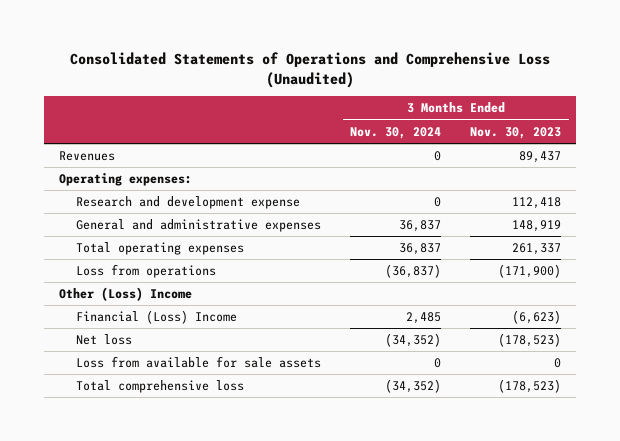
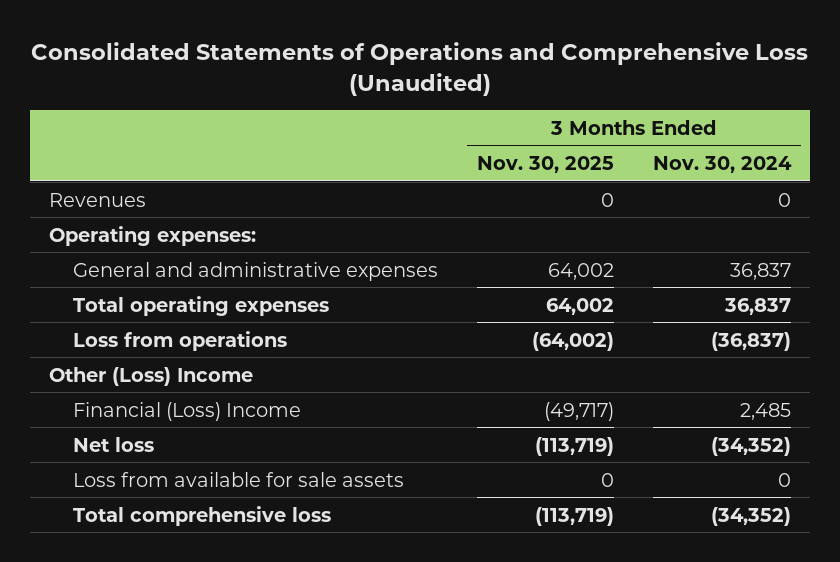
- | 3 Months Ended Nov. 30, 2024 | 3 Months Ended Nov. 30, 2023
+ | 3 Months Ended Nov. 30, 2025 | 3 Months Ended Nov. 30, 2024
- Research and development expense | 0 | 112,418

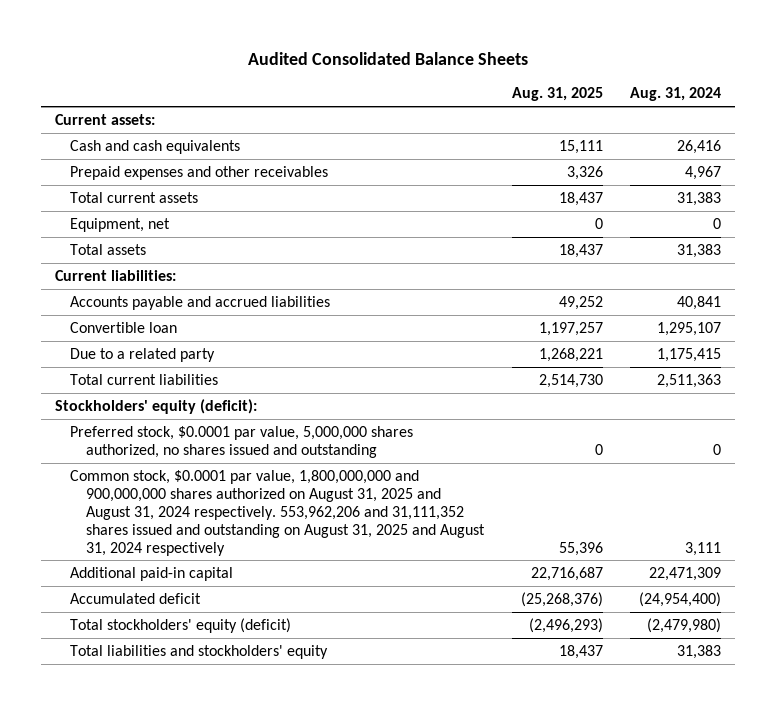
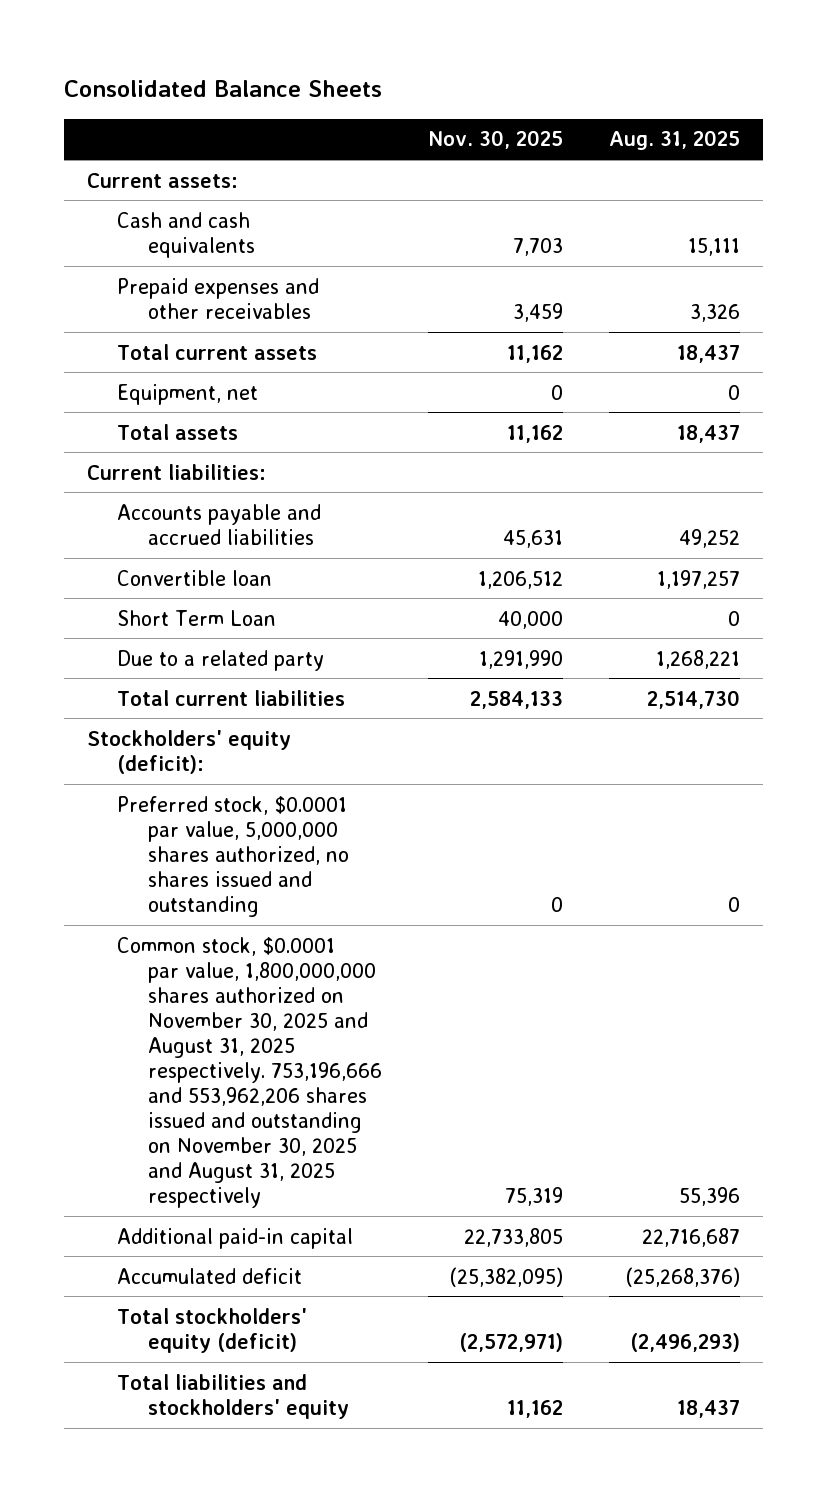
- Audited Consolidated Balance Sheets
+ Consolidated Balance Sheets
- | Aug. 31, 2025 | Aug. 31, 2024
+ | Nov. 30, 2025 | Aug. 31, 2025
+ Short Term Loan | 40,000 | 0
- Common stock, $0.0001 par value, 1,800,000,000 and 900,000,000 shares authorized on August 31, 2025 and August 31, 2024 respectively. 553,962,206 and 31,111,352 shares issued and outstanding on August 31, 2025 and August 31, 2024 respectively | 55,396 | 3,111
+ Common stock, $0.0001 par value, 1,800,000,000 shares authorized on November 30, 2025 and August 31, 2025 respectively. 753,196,666 and 553,962,206 shares issued and outstanding on November 30, 2025 and August 31, 2025 respectively | 75,319 | 55,396

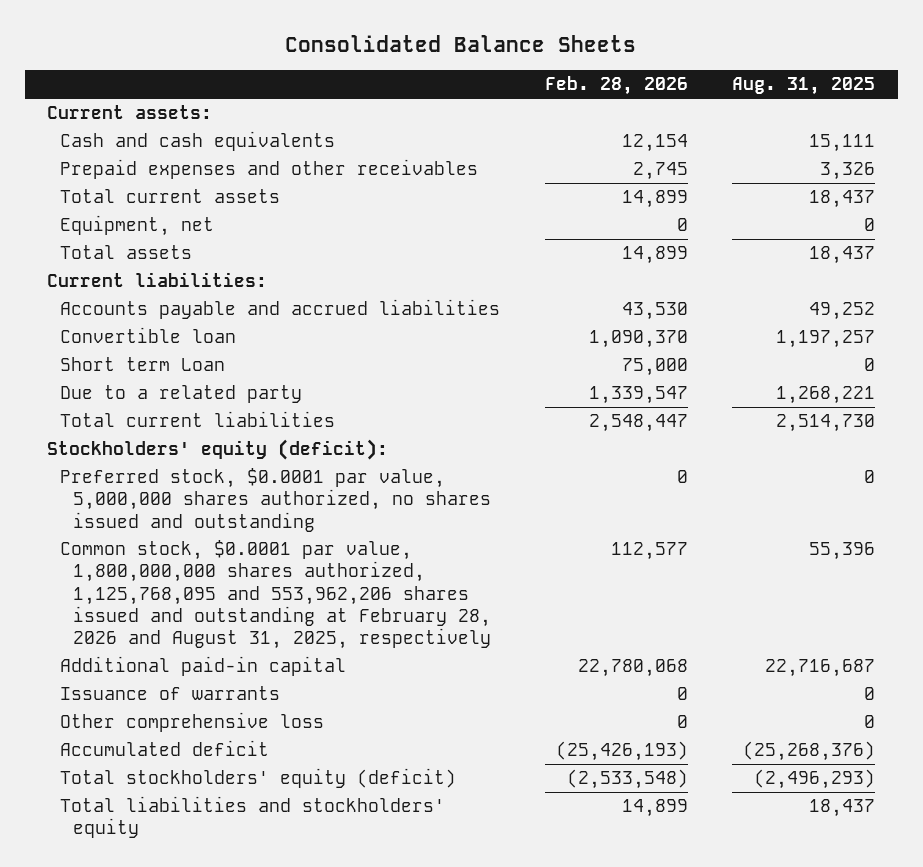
- | Nov. 30, 2025 | Aug. 31, 2025
+ | Feb. 28, 2026 | Aug. 31, 2025
- Short Term Loan | 40,000 | 0
+ Short term Loan | 75,000 | 0
- Common stock, $0.0001 par value, 1,800,000,000 shares authorized on November 30, 2025 and August 31, 2025 respectively. 753,196,666 and 553,962,206 shares issued and outstanding on November 30, 2025 and August 31, 2025 respectively | 75,319 | 55,396
+ Common stock, $0.0001 par value, 1,800,000,000 shares authorized, 1,125,768,095 and 553,962,206 shares issued and outstanding at February 28, 2026 and August 31, 2025, respectively | 112,577 | 55,396
+ Issuance of warrants | 0 | 0
+ Other comprehensive loss | 0 | 0

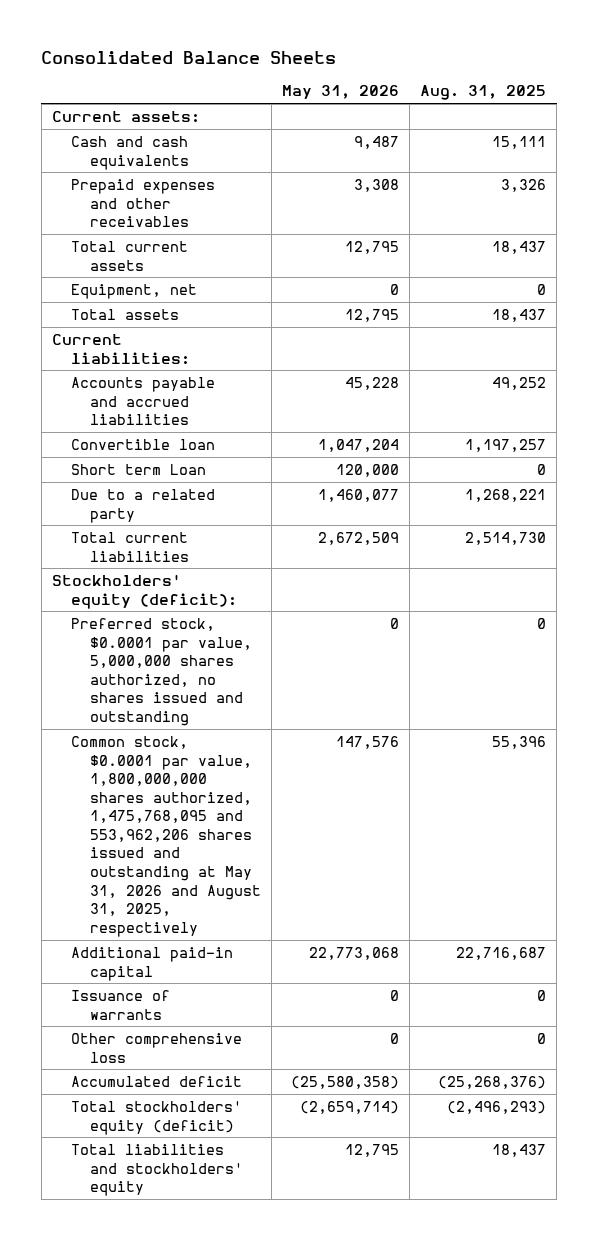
- | Feb. 28, 2026 | Aug. 31, 2025
+ | May 31, 2026 | Aug. 31, 2025
- Common stock, $0.0001 par value, 1,800,000,000 shares authorized, 1,125,768,095 and 553,962,206 shares issued and outstanding at February 28, 2026 and August 31, 2025, respectively | 112,577 | 55,396
+ Common stock, $0.0001 par value, 1,800,000,000 shares authorized, 1,475,768,095 and 553,962,206 shares issued and outstanding at May 31, 2026 and August 31, 2025, respectively | 147,576 | 55,396

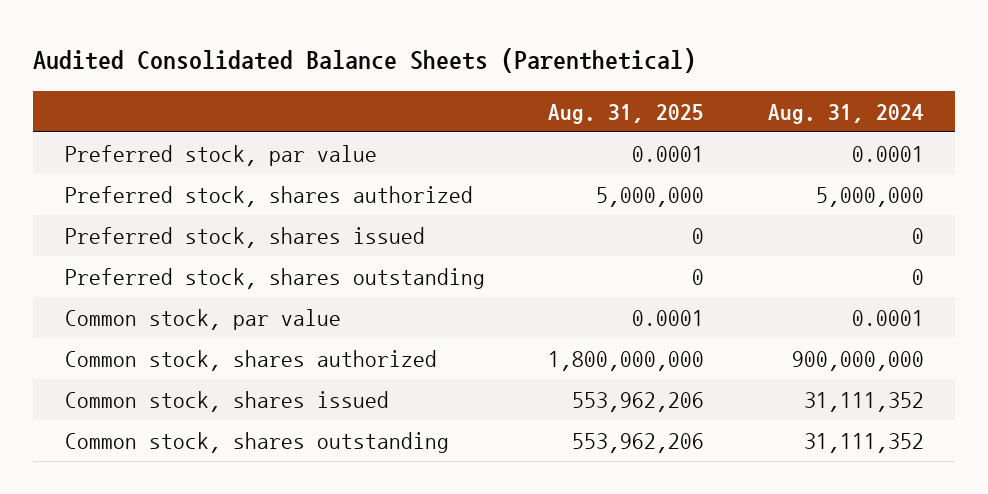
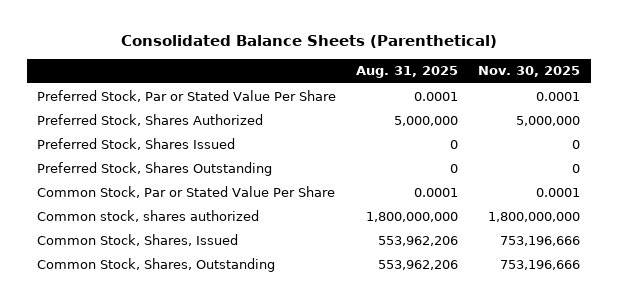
- Audited Consolidated Balance Sheets (Parenthetical)
+ Consolidated Balance Sheets (Parenthetical)
- | Aug. 31, 2025 | Aug. 31, 2024
+ | Aug. 31, 2025 | Nov. 30, 2025
- Preferred stock, par value | 0.0001 | 0.0001
- Preferred stock, shares authorized | 5,000,000 | 5,000,000
- Preferred stock, shares issued | 0 | 0
- Preferred stock, shares outstanding | 0 | 0
- Common stock, par value | 0.0001 | 0.0001
+ Preferred Stock, Par or Stated Value Per Share | 0.0001 | 0.0001
+ Preferred Stock, Shares Authorized | 5,000,000 | 5,000,000
+ Preferred Stock, Shares Issued | 0 | 0
+ Preferred Stock, Shares Outstanding | 0 | 0
+ Common Stock, Par or Stated Value Per Share | 0.0001 | 0.0001
- Common stock, shares issued | 553,962,206 | 31,111,352
- Common stock, shares outstanding | 553,962,206 | 31,111,352
+ Common Stock, Shares, Issued | 553,962,206 | 753,196,666
+ Common Stock, Shares, Outstanding | 553,962,206 | 753,196,666

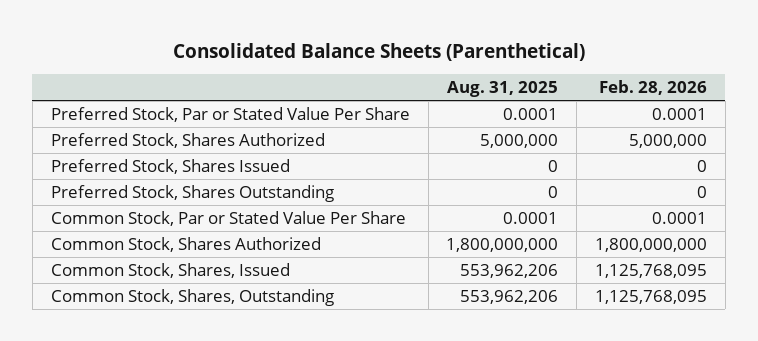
- | Aug. 31, 2025 | Nov. 30, 2025
+ | Aug. 31, 2025 | Feb. 28, 2026
- Common stock, shares authorized | 1,800,000,000 | 1,800,000,000
+ Common Stock, Shares Authorized | 1,800,000,000 | 1,800,000,000

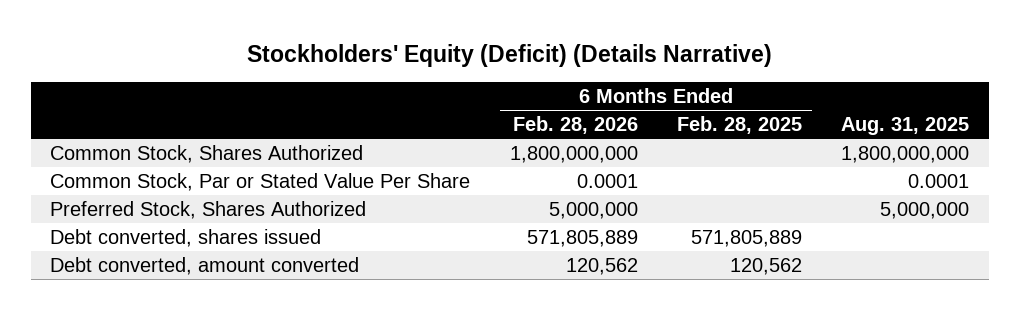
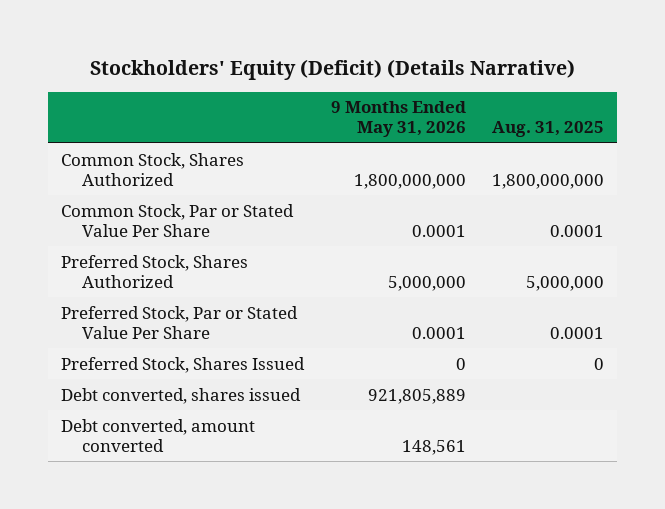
- | 6 Months Ended Feb. 28, 2026 | 6 Months Ended Feb. 28, 2025 | Aug. 31, 2025
+ | 9 Months Ended May 31, 2026 | Aug. 31, 2025
+ Preferred Stock, Par or Stated Value Per Share | 0.0001 | 0.0001
+ Preferred Stock, Shares Issued | 0 | 0

